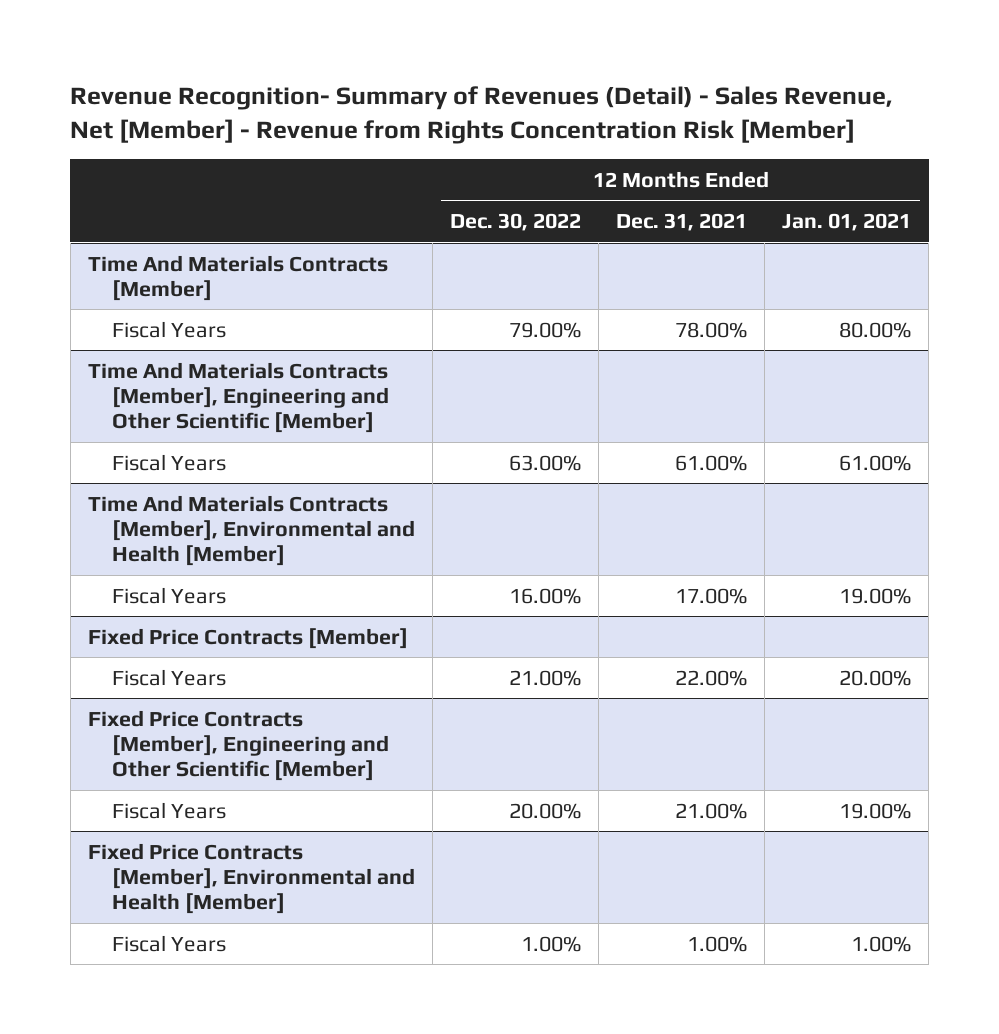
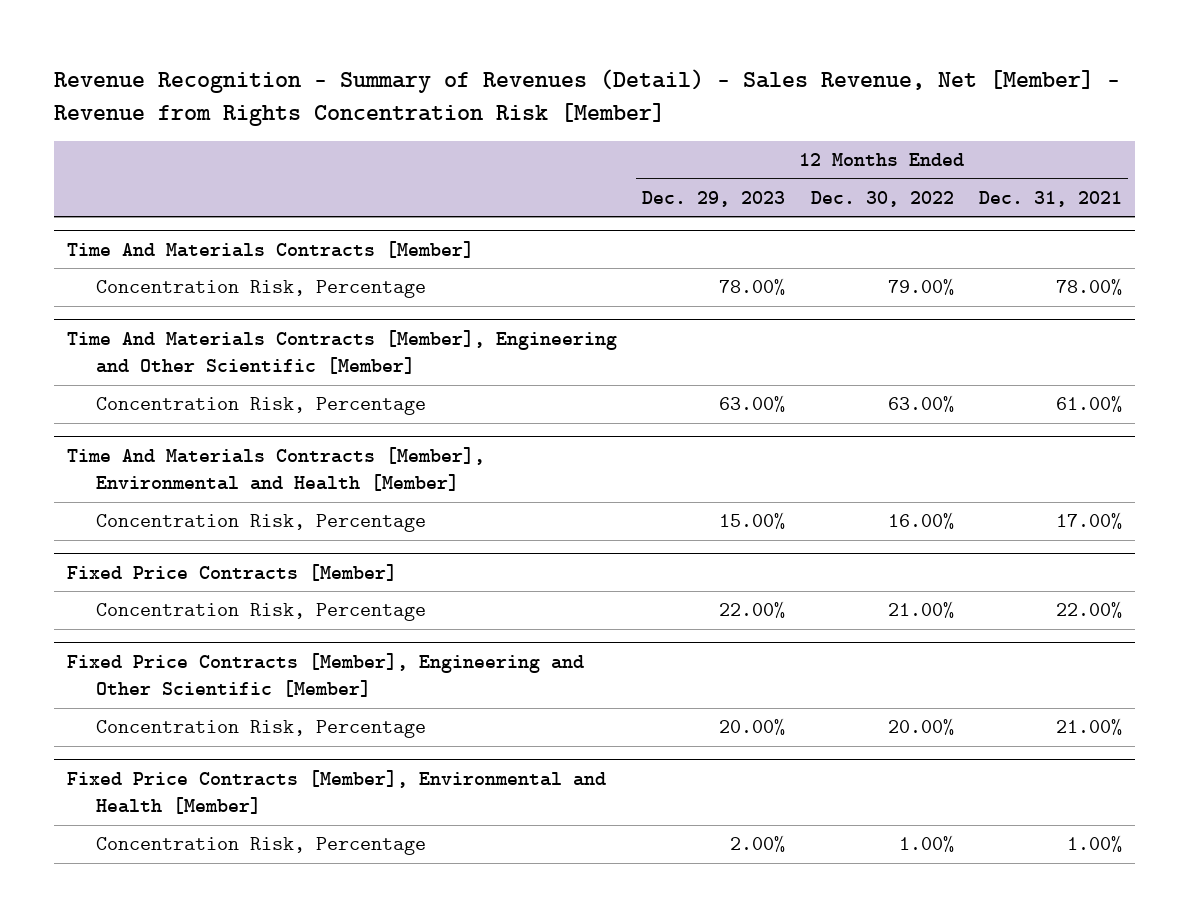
- Revenue Recognition- Summary of Revenues (Detail) - Sales Revenue, Net [Member] - Revenue from Rights Concentration Risk [Member]
+ Revenue Recognition - Summary of Revenues (Detail) - Sales Revenue, Net [Member] - Revenue from Rights Concentration Risk [Member]
- | 12 Months Ended Dec. 30, 2022 | 12 Months Ended Dec. 31, 2021 | 12 Months Ended Jan. 01, 2021
+ | 12 Months Ended Dec. 29, 2023 | 12 Months Ended Dec. 30, 2022 | 12 Months Ended Dec. 31, 2021
@ Time And Materials Contracts [Member]
- Fiscal Years | 79.00% | 78.00% | 80.00%
+ Concentration Risk, Percentage | 78.00% | 79.00% | 78.00%
@ Time And Materials Contracts [Member], Engineering and Other Scientific [Member]
- Fiscal Years | 63.00% | 61.00% | 61.00%
+ Concentration Risk, Percentage | 63.00% | 63.00% | 61.00%
@ Time And Materials Contracts [Member], Environmental and Health [Member]
- Fiscal Years | 16.00% | 17.00% | 19.00%
+ Concentration Risk, Percentage | 15.00% | 16.00% | 17.00%
@ Fixed Price Contracts [Member]
- Fiscal Years | 21.00% | 22.00% | 20.00%
+ Concentration Risk, Percentage | 22.00% | 21.00% | 22.00%
@ Fixed Price Contracts [Member], Engineering and Other Scientific [Member]
- Fiscal Years | 20.00% | 21.00% | 19.00%
+ Concentration Risk, Percentage | 20.00% | 20.00% | 21.00%
@ Fixed Price Contracts [Member], Environmental and Health [Member]
- Fiscal Years | 1.00% | 1.00% | 1.00%
+ Concentration Risk, Percentage | 2.00% | 1.00% | 1.00%

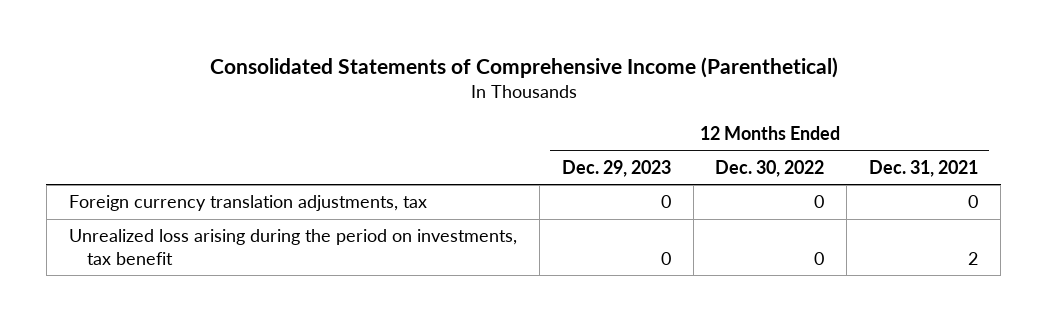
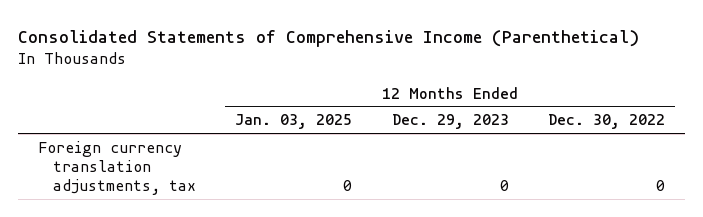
- | 12 Months Ended Dec. 29, 2023 | 12 Months Ended Dec. 30, 2022 | 12 Months Ended Dec. 31, 2021
+ | 12 Months Ended Jan. 03, 2025 | 12 Months Ended Dec. 29, 2023 | 12 Months Ended Dec. 30, 2022
- Unrealized loss arising during the period on investments, tax benefit | 0 | 0 | 2

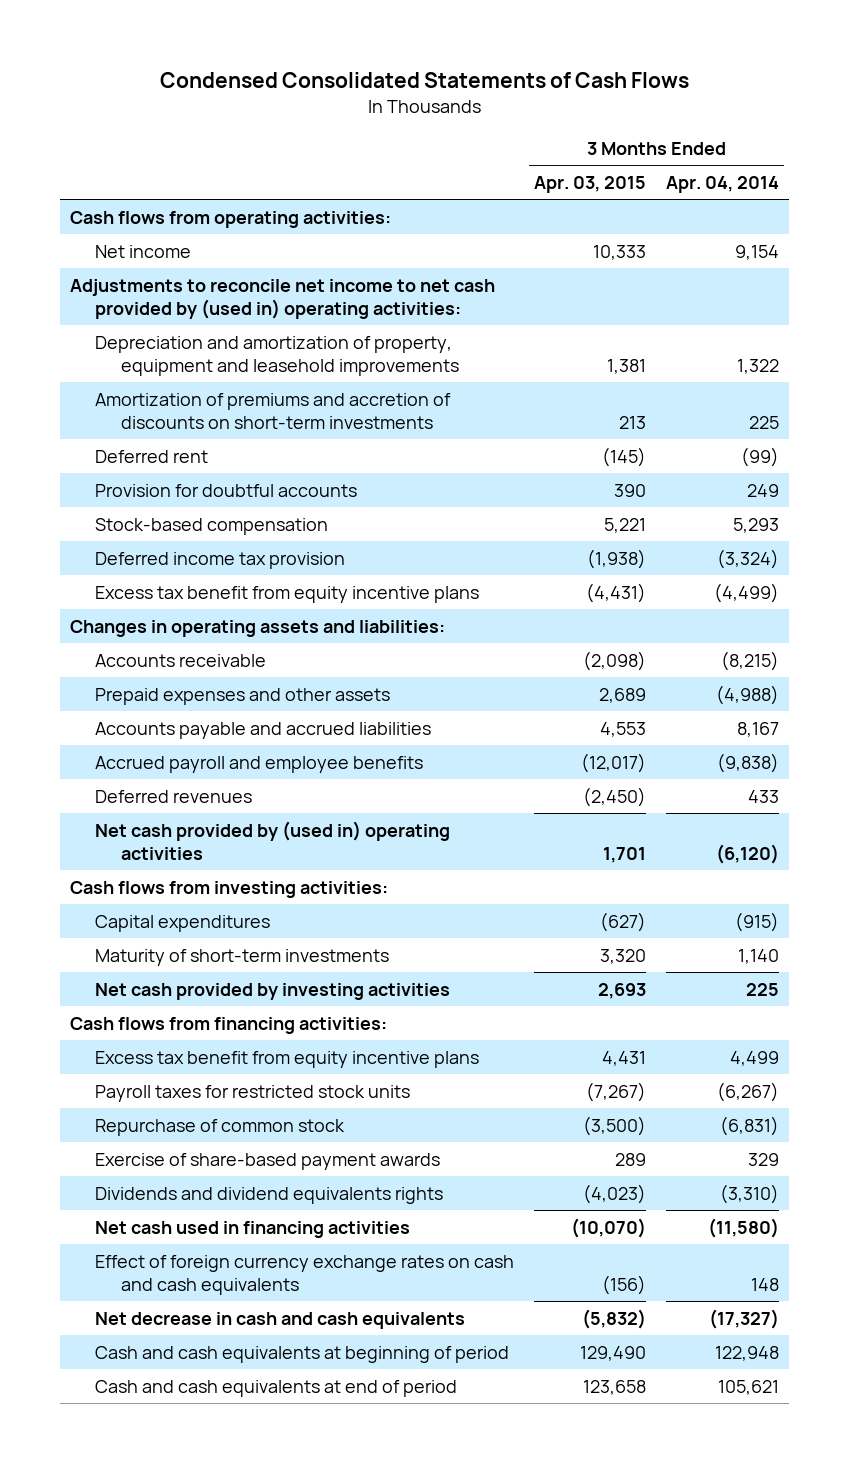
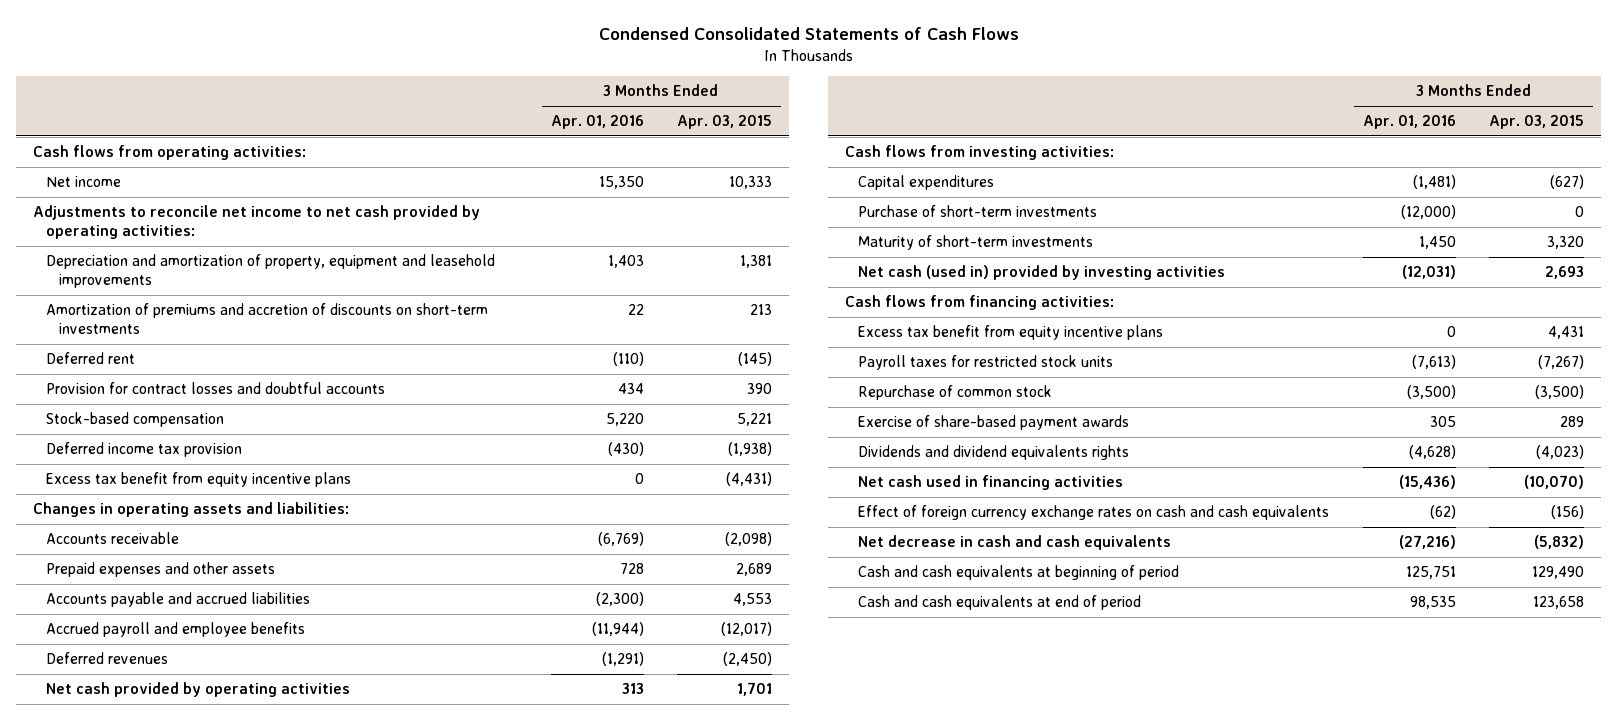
- | 3 Months Ended Apr. 03, 2015 | 3 Months Ended Apr. 04, 2014
+ | 3 Months Ended Apr. 01, 2016 | 3 Months Ended Apr. 03, 2015
- Adjustments to reconcile net income to net cash provided by (used in) operating activities:
+ Adjustments to reconcile net income to net cash provided by operating activities:
- Provision for doubtful accounts | 390 | 249
+ Provision for contract losses and doubtful accounts | 434 | 390
- Net cash provided by (used in) operating activities | 1,701 | (6,120)
+ Net cash provided by operating activities | 313 | 1,701
+ Purchase of short-term investments | (12,000) | 0
- Net cash provided by investing activities | 2,693 | 225
+ Net cash (used in) provided by investing activities | (12,031) | 2,693

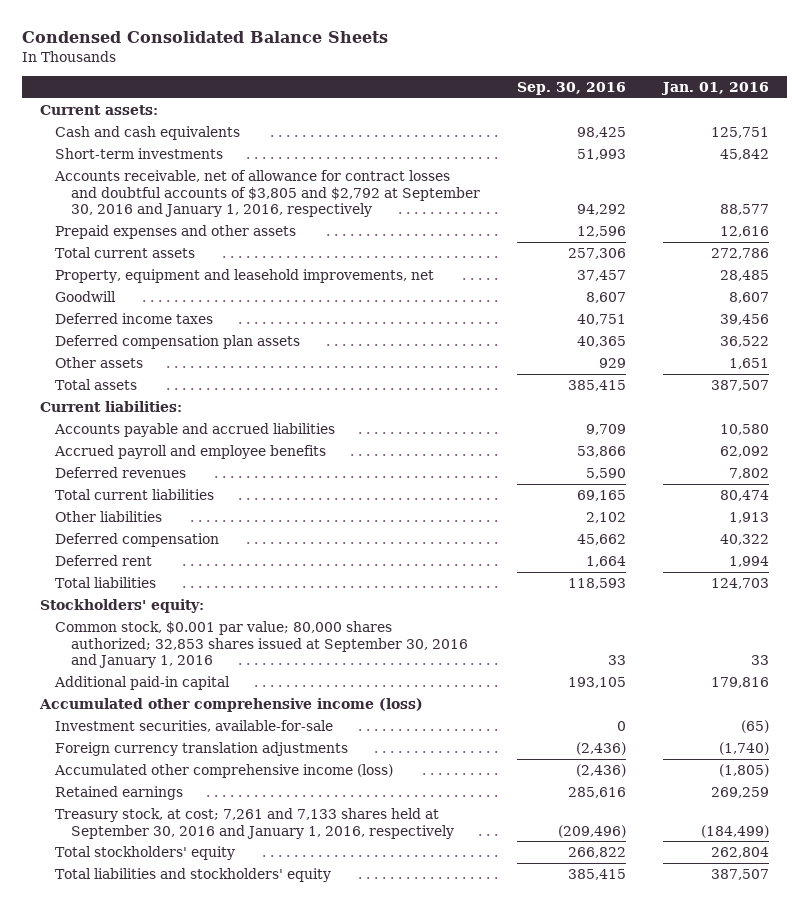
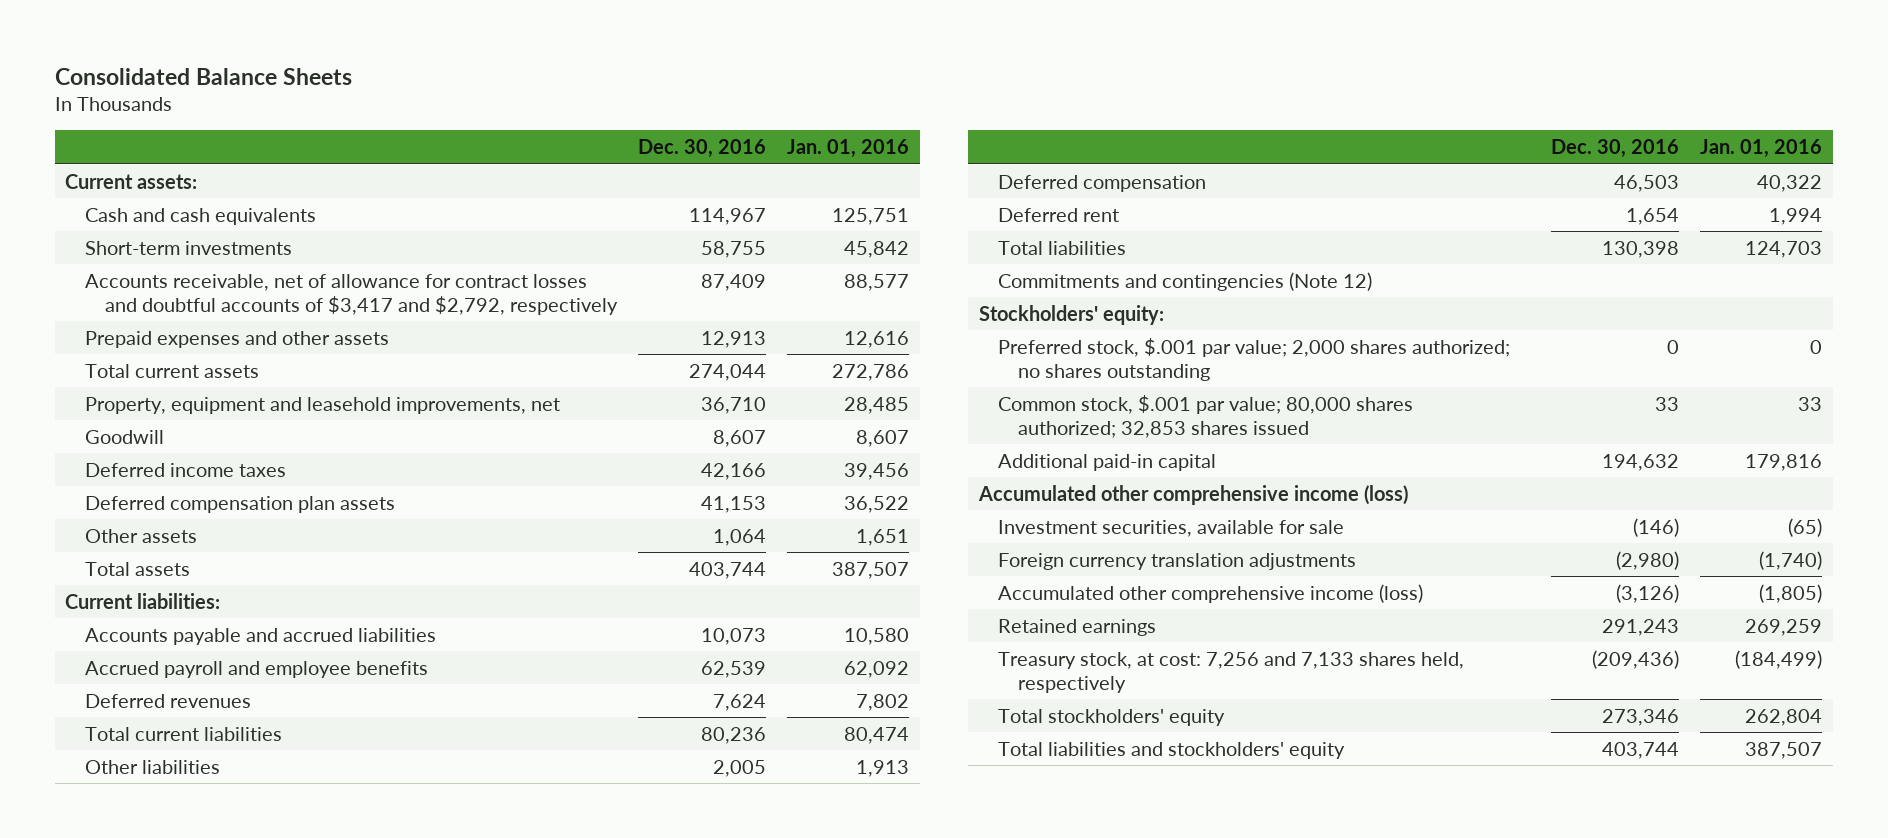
- Condensed Consolidated Balance Sheets
+ Consolidated Balance Sheets
- | Sep. 30, 2016 | Jan. 01, 2016
+ | Dec. 30, 2016 | Jan. 01, 2016
- Accounts receivable, net of allowance for contract losses and doubtful accounts of $3,805 and $2,792 at September 30, 2016 and January 1, 2016, respectively | 94,292 | 88,577
+ Accounts receivable, net of allowance for contract losses and doubtful accounts of $3,417 and $2,792, respectively | 87,409 | 88,577
+ Commitments and contingencies (Note 12)
- Common stock, $0.001 par value; 80,000 shares authorized; 32,853 shares issued at September 30, 2016 and January 1, 2016 | 33 | 33
+ Preferred stock, $.001 par value; 2,000 shares authorized; no shares outstanding | 0 | 0
+ Common stock, $.001 par value; 80,000 shares authorized; 32,853 shares issued | 33 | 33
- Investment securities, available-for-sale | 0 | (65)
+ Investment securities, available for sale | (146) | (65)
- Treasury stock, at cost; 7,261 and 7,133 shares held at September 30, 2016 and January 1, 2016, respectively | (209,496) | (184,499)
+ Treasury stock, at cost: 7,256 and 7,133 shares held, respectively | (209,436) | (184,499)

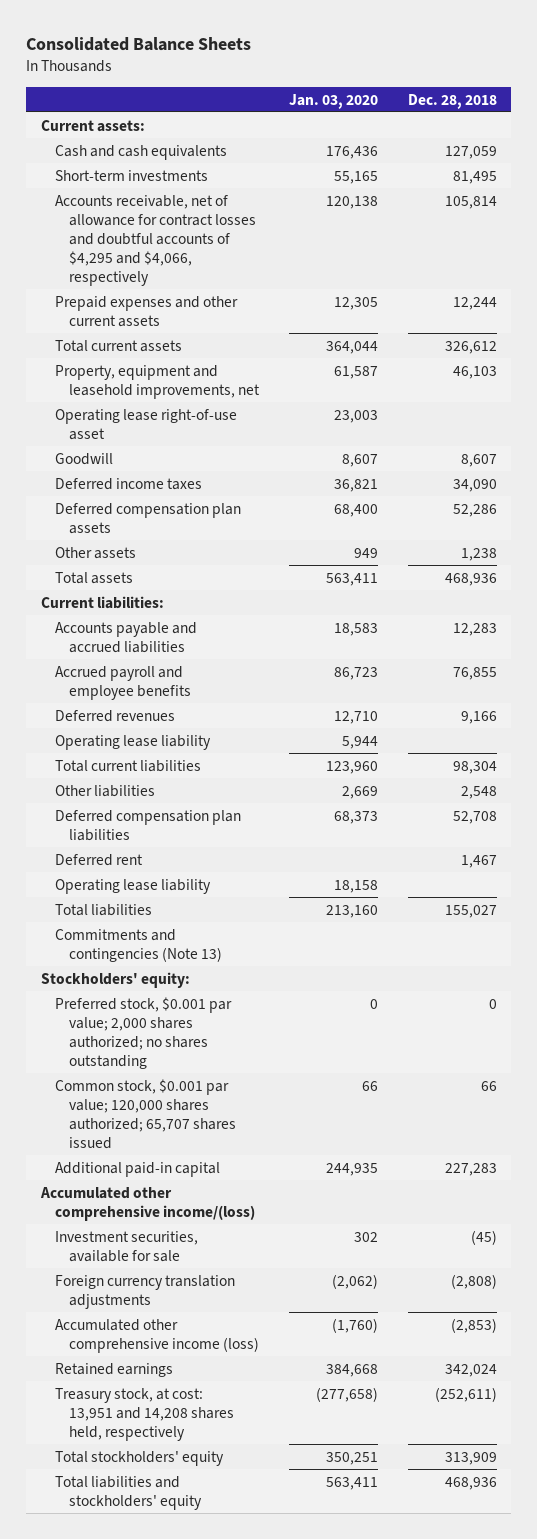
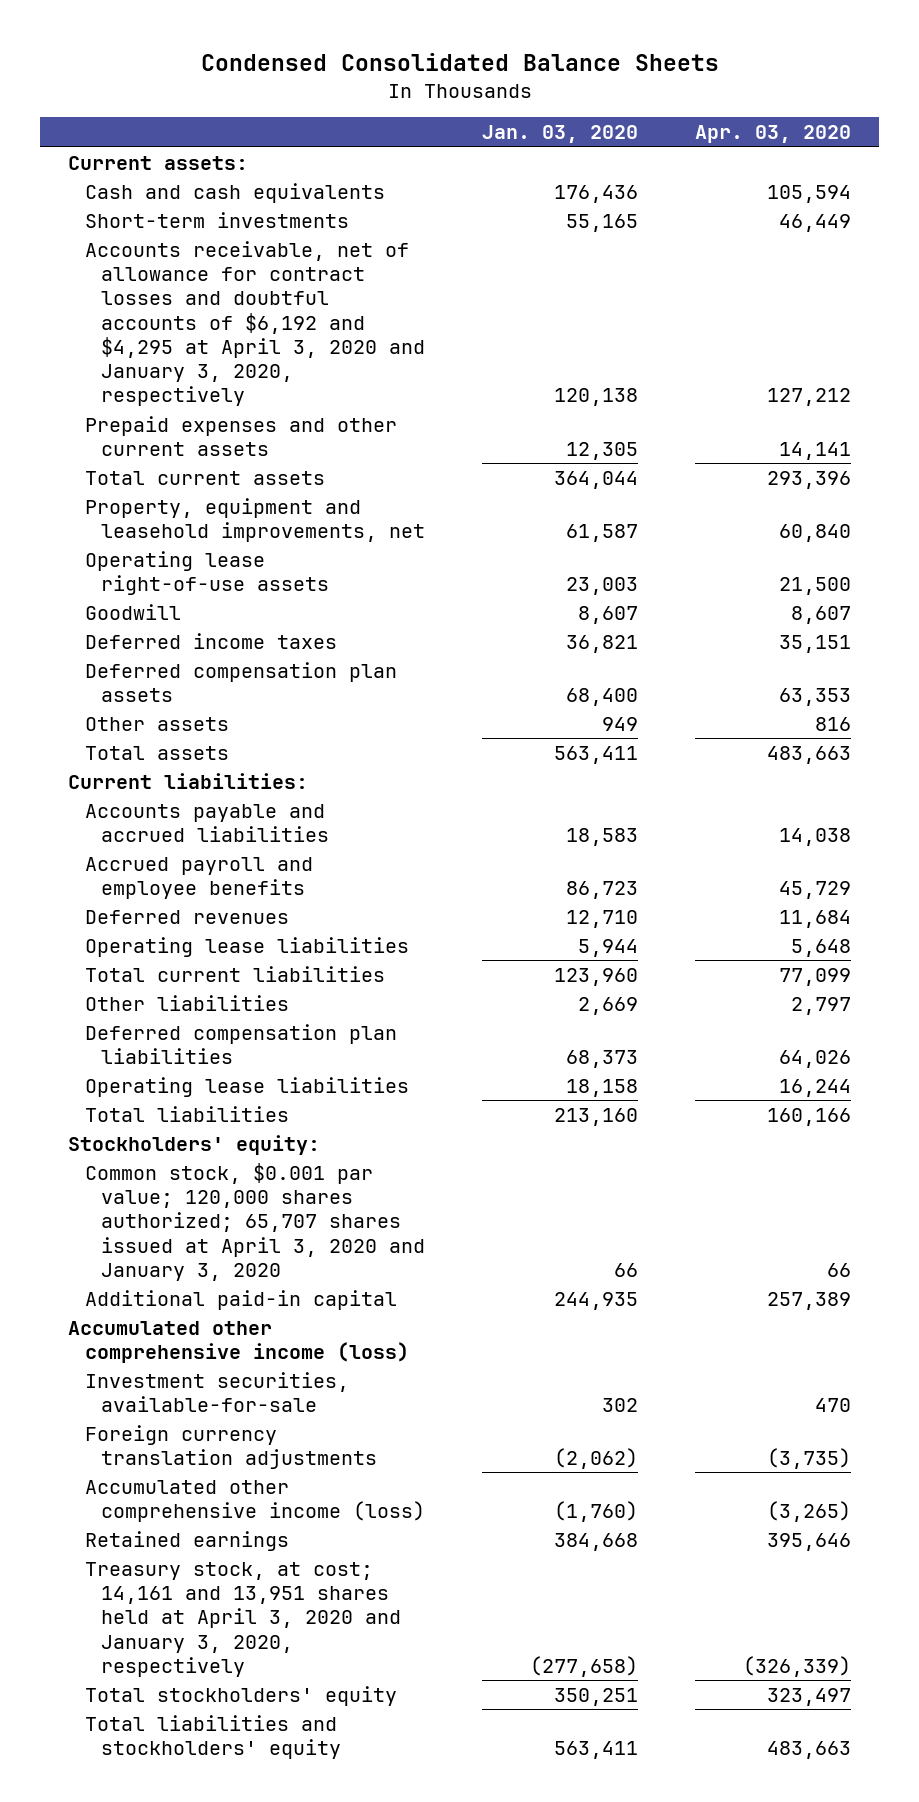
- Consolidated Balance Sheets
+ Condensed Consolidated Balance Sheets
- | Jan. 03, 2020 | Dec. 28, 2018
+ | Jan. 03, 2020 | Apr. 03, 2020
- Accounts receivable, net of allowance for contract losses and doubtful accounts of $4,295 and $4,066, respectively | 120,138 | 105,814
+ Accounts receivable, net of allowance for contract losses and doubtful accounts of $6,192 and $4,295 at April 3, 2020 and January 3, 2020, respectively | 120,138 | 127,212
- Operating lease right-of-use asset | 23,003 |
+ Operating lease right-of-use assets | 23,003 | 21,500
- Operating lease liability | 5,944 |
+ Operating lease liabilities | 5,944 | 5,648
- Deferred rent | | 1,467
- Operating lease liability | 18,158 |
+ Operating lease liabilities | 18,158 | 16,244
- Commitments and contingencies (Note 13)
- Preferred stock, $0.001 par value; 2,000 shares authorized; no shares outstanding | 0 | 0
- Common stock, $0.001 par value; 120,000 shares authorized; 65,707 shares issued | 66 | 66
+ Common stock, $0.001 par value; 120,000 shares authorized; 65,707 shares issued at April 3, 2020 and January 3, 2020 | 66 | 66
- Accumulated other comprehensive income/(loss)
- Investment securities, available for sale | 302 | (45)
+ Accumulated other comprehensive income (loss)
+ Investment securities, available-for-sale | 302 | 470
- Treasury stock, at cost: 13,951 and 14,208 shares held, respectively | (277,658) | (252,611)
+ Treasury stock, at cost; 14,161 and 13,951 shares held at April 3, 2020 and January 3, 2020, respectively | (277,658) | (326,339)

